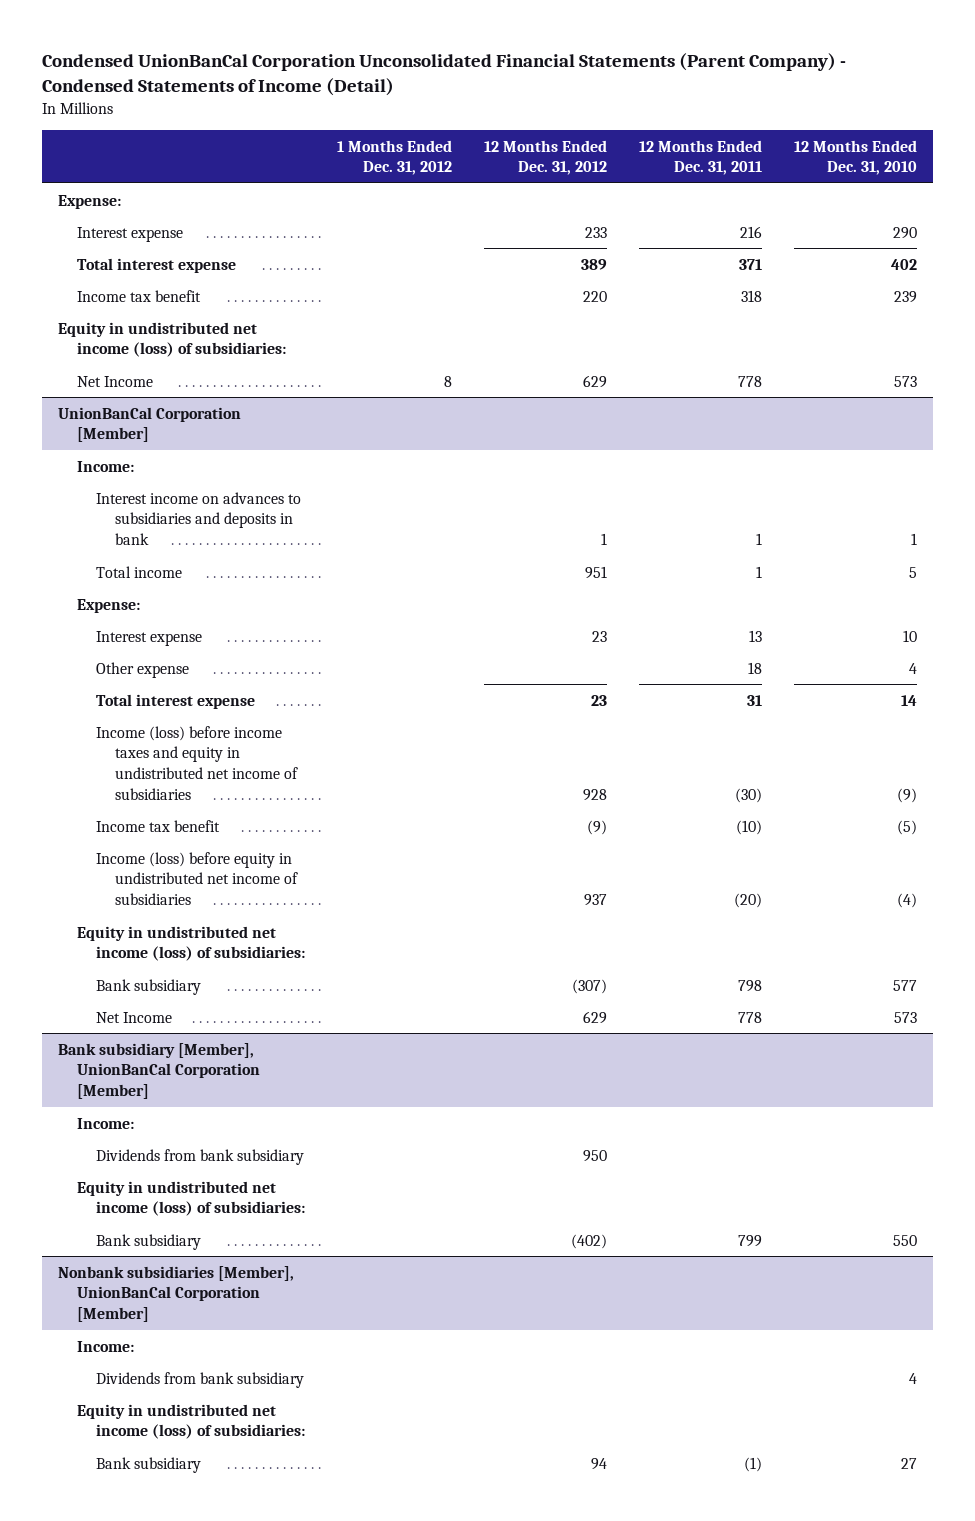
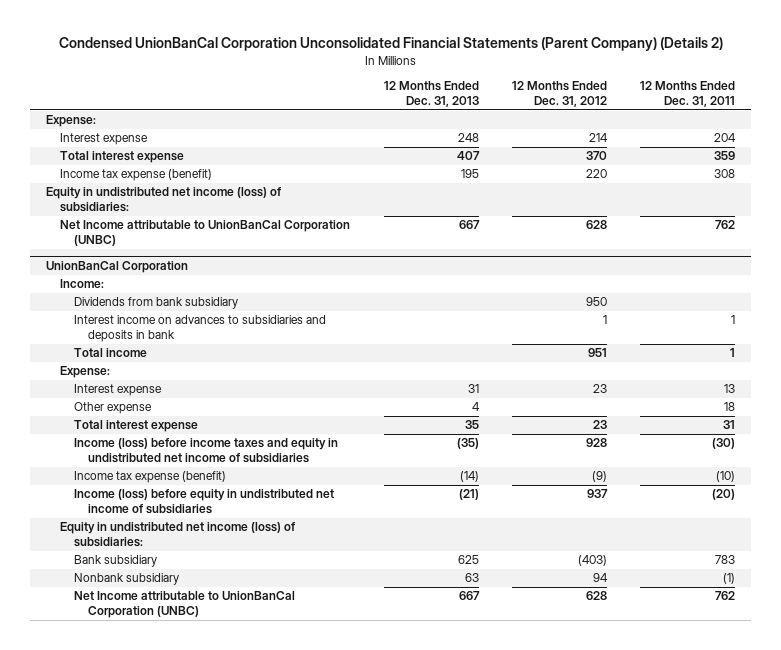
- Condensed UnionBanCal Corporation Unconsolidated Financial Statements (Parent Company) - Condensed Statements of Income (Detail)
+ Condensed UnionBanCal Corporation Unconsolidated Financial Statements (Parent Company) (Details 2)
- | 1 Months Ended Dec. 31, 2012 | 12 Months Ended Dec. 31, 2012 | 12 Months Ended Dec. 31, 2011 | 12 Months Ended Dec. 31, 2010
+ | 12 Months Ended Dec. 31, 2013 | 12 Months Ended Dec. 31, 2012 | 12 Months Ended Dec. 31, 2011
- Interest expense | | 233 | 216 | 290
- Total interest expense | | 389 | 371 | 402
- Income tax benefit | | 220 | 318 | 239
+ Interest expense | 248 | 214 | 204
+ Total interest expense | 407 | 370 | 359
+ Income tax expense (benefit) | 195 | 220 | 308
- Net Income | 8 | 629 | 778 | 573
- UnionBanCal Corporation [Member]
+ Net Income attributable to UnionBanCal Corporation (UNBC) | 667 | 628 | 762
+ UnionBanCal Corporation
+ Dividends from bank subsidiary | | 950 |
- Income tax benefit | | (9) | (10) | (5)
+ Income tax expense (benefit) | (14) | (9) | (10)
- Bank subsidiary | | (307) | 798 | 577
- Net Income | | 629 | 778 | 573
- Bank subsidiary [Member], UnionBanCal Corporation [Member]
- Income:
- Dividends from bank subsidiary | | 950 | |
- Equity in undistributed net income (loss) of subsidiaries:
- Bank subsidiary | | (402) | 799 | 550
- Nonbank subsidiaries [Member], UnionBanCal Corporation [Member]
- Income:
- Dividends from bank subsidiary | | | | 4
- Equity in undistributed net income (loss) of subsidiaries:
- Bank subsidiary | | 94 | (1) | 27
+ Bank subsidiary | 625 | (403) | 783
+ Nonbank subsidiary | 63 | 94 | (1)
+ Net Income attributable to UnionBanCal Corporation (UNBC) | 667 | 628 | 762

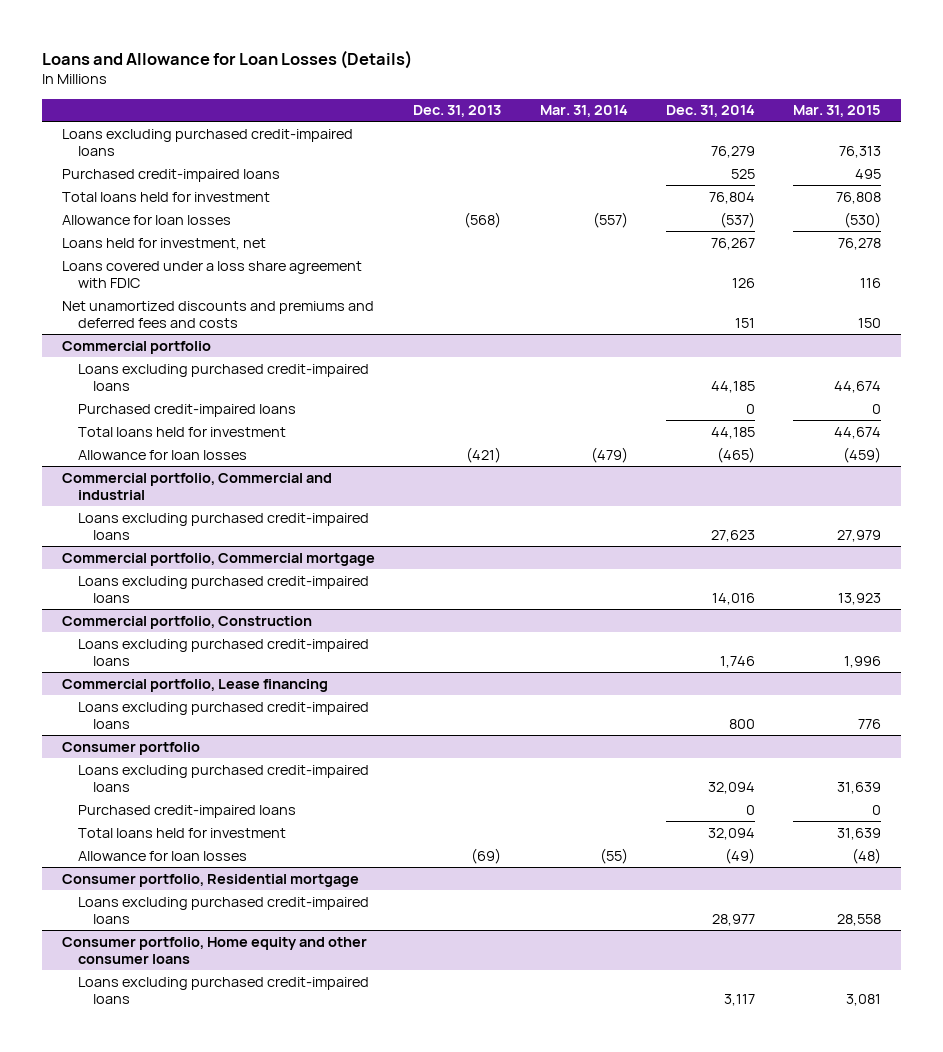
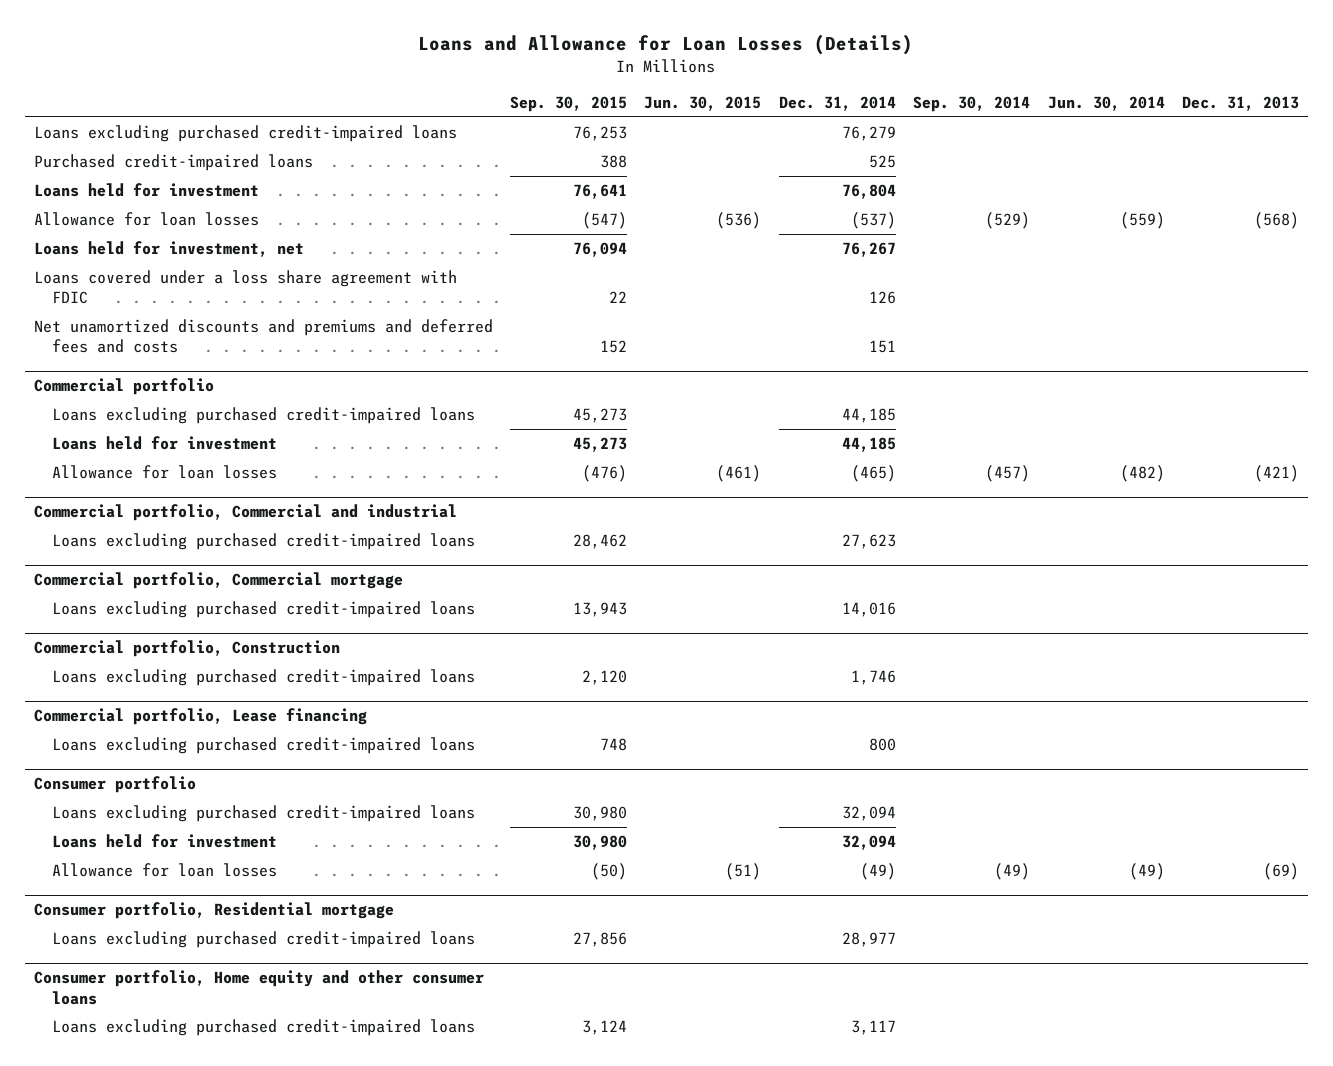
- | Dec. 31, 2013 | Mar. 31, 2014 | Dec. 31, 2014 | Mar. 31, 2015
+ | Sep. 30, 2015 | Jun. 30, 2015 | Dec. 31, 2014 | Sep. 30, 2014 | Jun. 30, 2014 | Dec. 31, 2013
- Total loans held for investment | | | 76,804 | 76,808
+ Loans held for investment | 76,641 | | 76,804 | | |
@ Commercial portfolio
- Purchased credit-impaired loans | | | 0 | 0
- Total loans held for investment | | | 44,185 | 44,674
+ Loans held for investment | 45,273 | | 44,185 | | |
@ Consumer portfolio
- Purchased credit-impaired loans | | | 0 | 0
- Total loans held for investment | | | 32,094 | 31,639
+ Loans held for investment | 30,980 | | 32,094 | | |

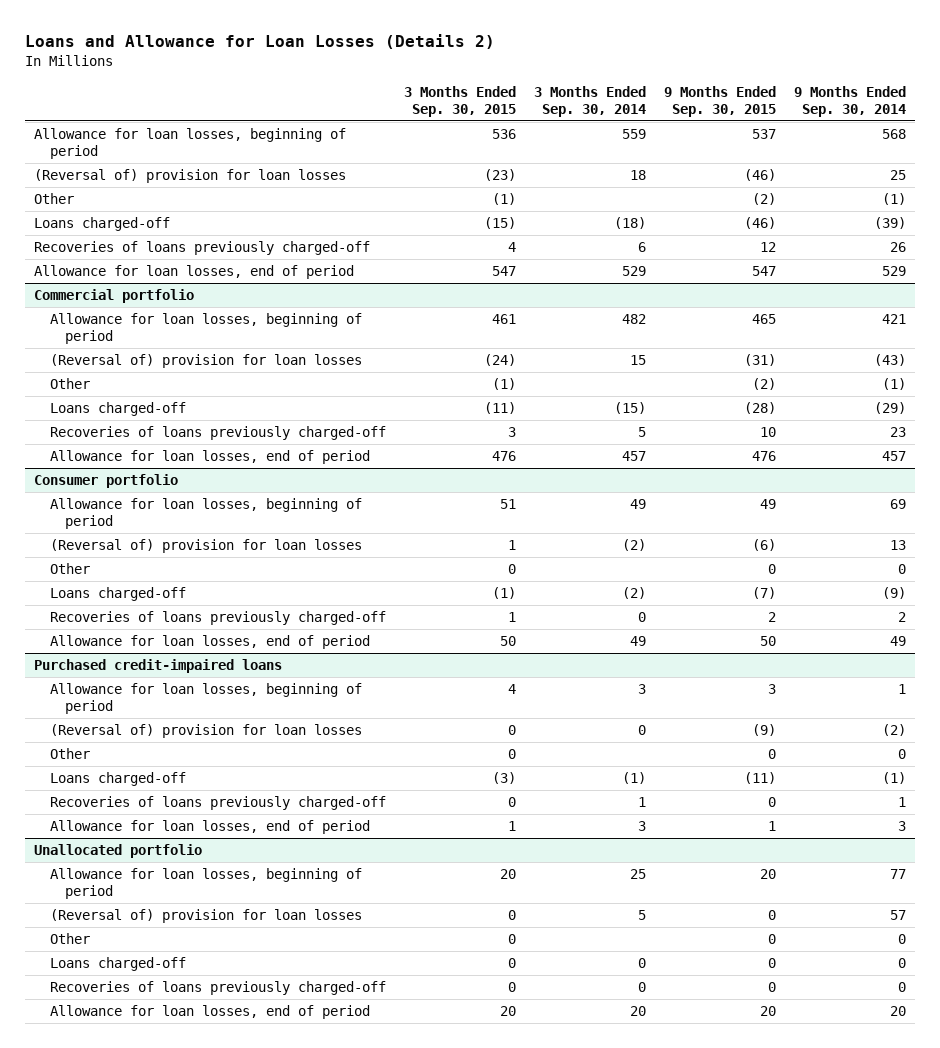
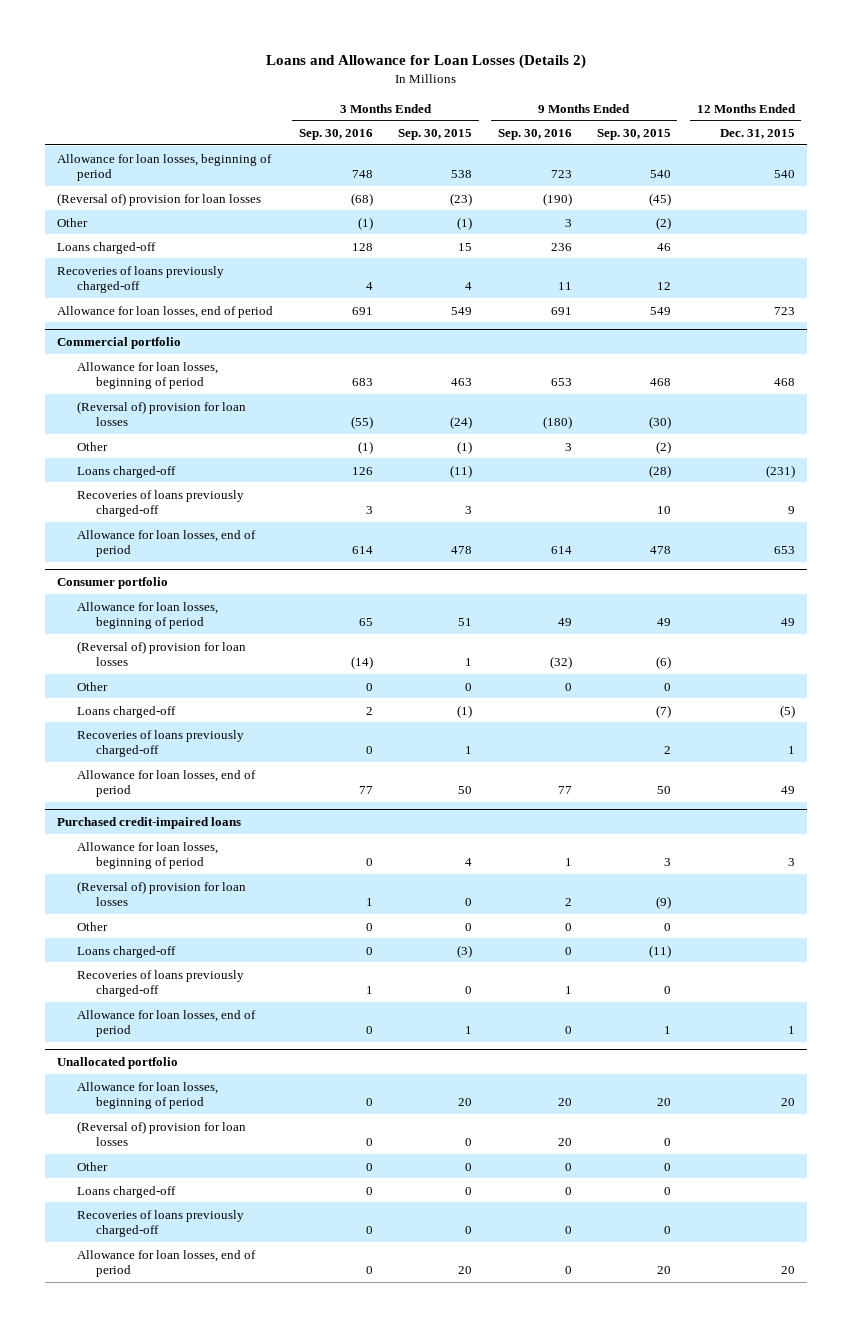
- | 3 Months Ended Sep. 30, 2015 | 3 Months Ended Sep. 30, 2014 | 9 Months Ended Sep. 30, 2015 | 9 Months Ended Sep. 30, 2014
+ | 3 Months Ended Sep. 30, 2016 | 3 Months Ended Sep. 30, 2015 | 9 Months Ended Sep. 30, 2016 | 9 Months Ended Sep. 30, 2015 | 12 Months Ended Dec. 31, 2015
- Allowance for loan losses, beginning of period | 536 | 559 | 537 | 568
- (Reversal of) provision for loan losses | (23) | 18 | (46) | 25
+ Allowance for loan losses, beginning of period | 748 | 538 | 723 | 540 | 540
+ (Reversal of) provision for loan losses | (68) | (23) | (190) | (45) |
- Loans charged-off | (15) | (18) | (46) | (39)
+ Loans charged-off | 128 | 15 | 236 | 46 |
- Allowance for loan losses, end of period | 547 | 529 | 547 | 529
+ Allowance for loan losses, end of period | 691 | 549 | 691 | 549 | 723
@ Commercial portfolio
- Allowance for loan losses, beginning of period | 461 | 482 | 465 | 421
- (Reversal of) provision for loan losses | (24) | 15 | (31) | (43)
+ Allowance for loan losses, beginning of period | 683 | 463 | 653 | 468 | 468
+ (Reversal of) provision for loan losses | (55) | (24) | (180) | (30) |
- Allowance for loan losses, end of period | 476 | 457 | 476 | 457
+ Allowance for loan losses, end of period | 614 | 478 | 614 | 478 | 653

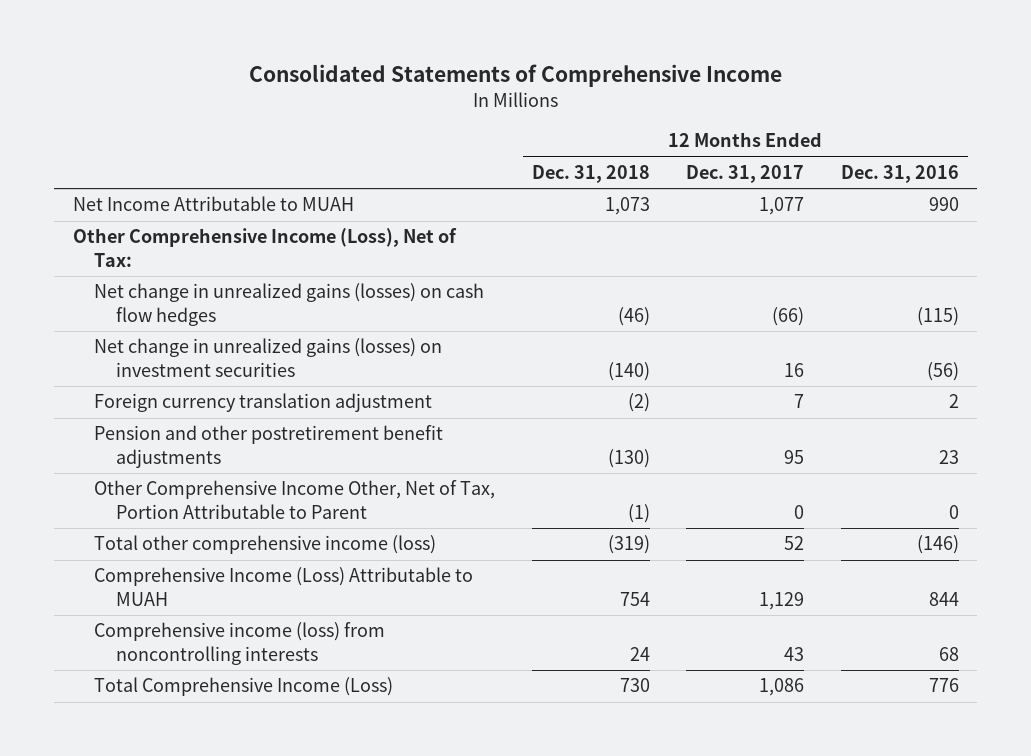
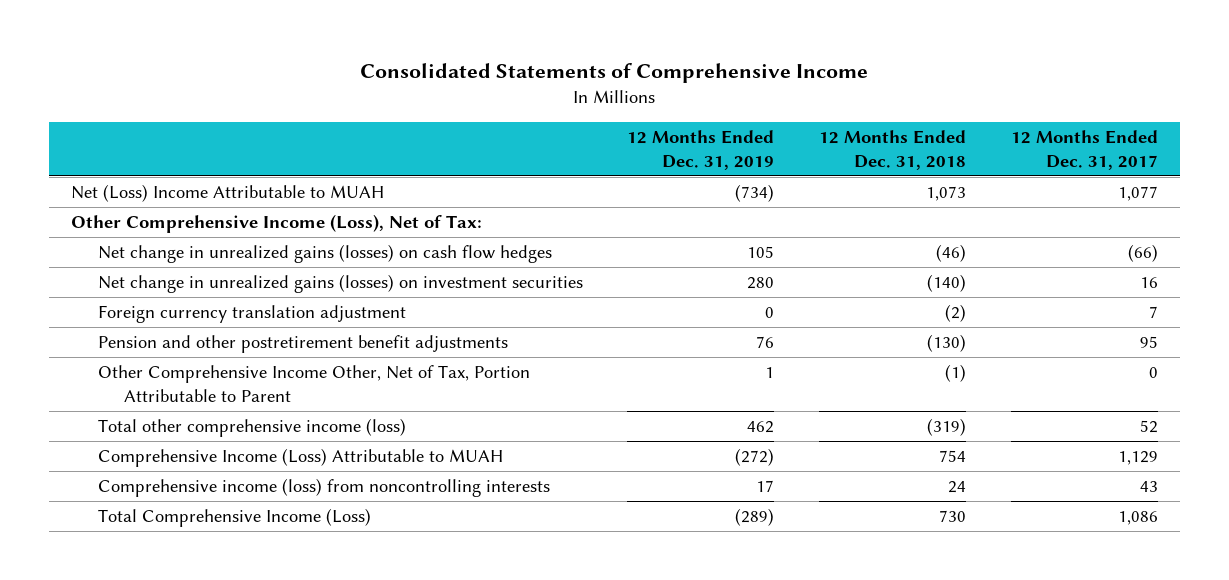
- | 12 Months Ended Dec. 31, 2018 | 12 Months Ended Dec. 31, 2017 | 12 Months Ended Dec. 31, 2016
+ | 12 Months Ended Dec. 31, 2019 | 12 Months Ended Dec. 31, 2018 | 12 Months Ended Dec. 31, 2017
- Net Income Attributable to MUAH | 1,073 | 1,077 | 990
+ Net (Loss) Income Attributable to MUAH | (734) | 1,073 | 1,077

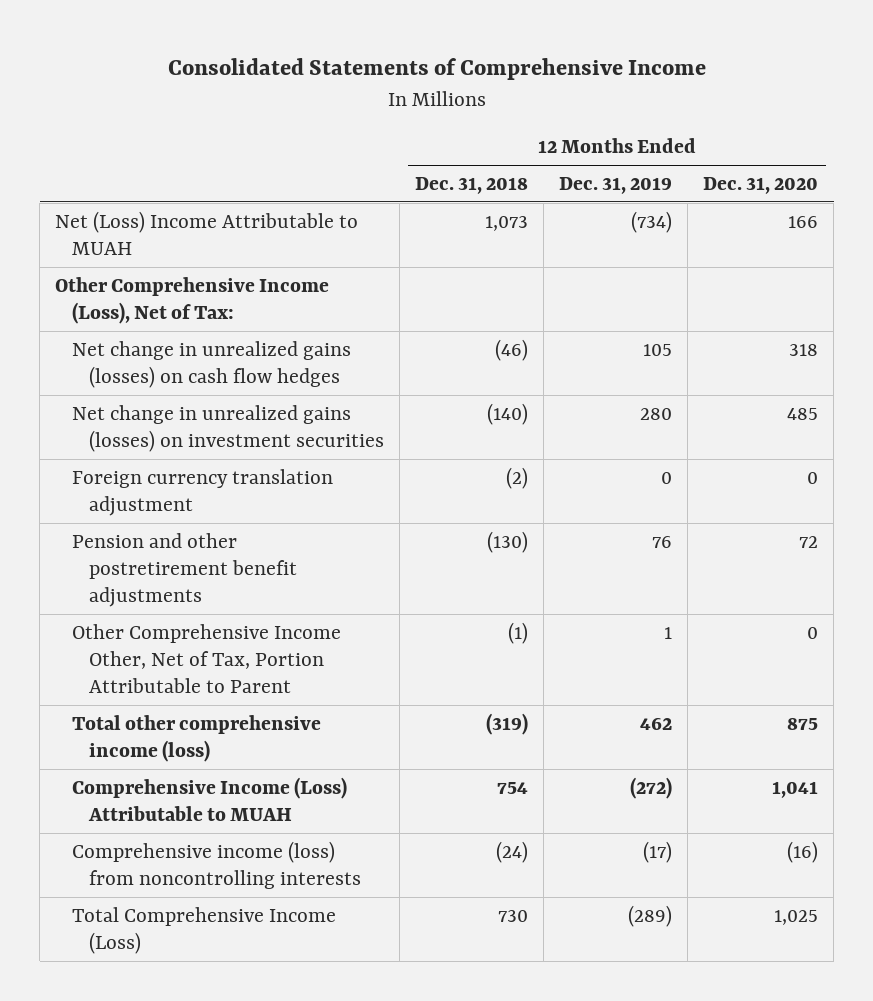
- | 12 Months Ended Dec. 31, 2019 | 12 Months Ended Dec. 31, 2018 | 12 Months Ended Dec. 31, 2017
+ | 12 Months Ended Dec. 31, 2018 | 12 Months Ended Dec. 31, 2019 | 12 Months Ended Dec. 31, 2020
- Comprehensive income (loss) from noncontrolling interests | 17 | 24 | 43
+ Comprehensive income (loss) from noncontrolling interests | (24) | (17) | (16)

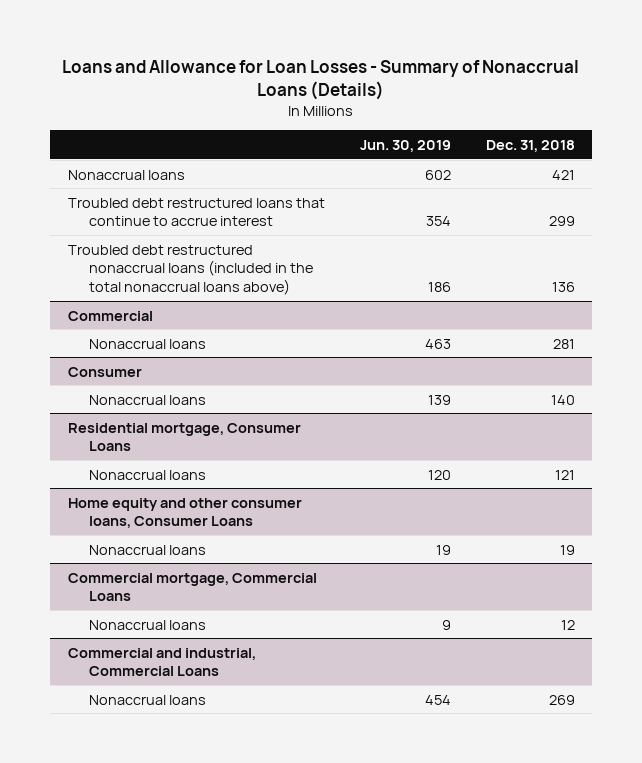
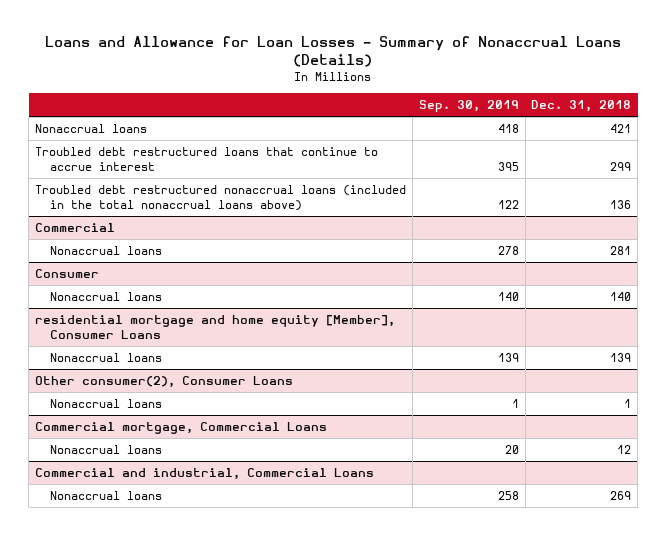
- | Jun. 30, 2019 | Dec. 31, 2018
+ | Sep. 30, 2019 | Dec. 31, 2018
- Residential mortgage, Consumer Loans
- Nonaccrual loans | 120 | 121
- Home equity and other consumer loans, Consumer Loans
- Nonaccrual loans | 19 | 19
+ residential mortgage and home equity [Member], Consumer Loans
+ Nonaccrual loans | 139 | 139
+ Other consumer(2), Consumer Loans
+ Nonaccrual loans | 1 | 1

